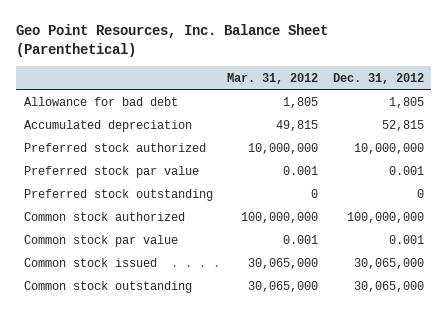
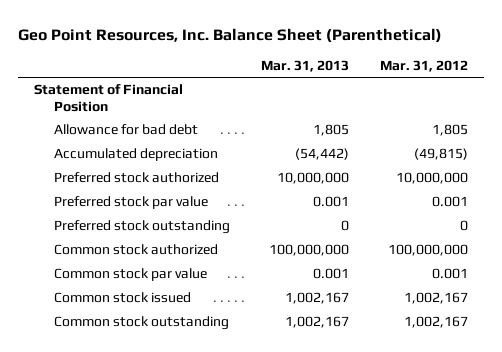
- | Mar. 31, 2012 | Dec. 31, 2012
+ | Mar. 31, 2013 | Mar. 31, 2012
+ Statement of Financial Position
- Accumulated depreciation | 49,815 | 52,815
+ Accumulated depreciation | (54,442) | (49,815)
- Common stock issued | 30,065,000 | 30,065,000
- Common stock outstanding | 30,065,000 | 30,065,000
+ Common stock issued | 1,002,167 | 1,002,167
+ Common stock outstanding | 1,002,167 | 1,002,167

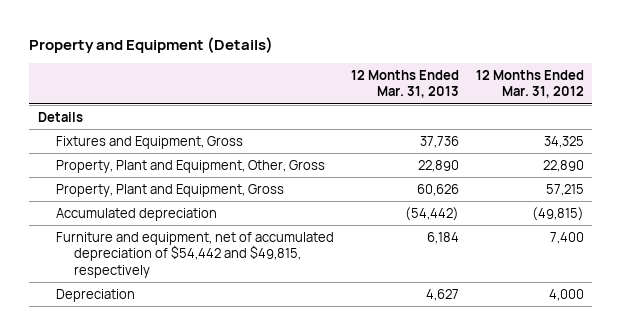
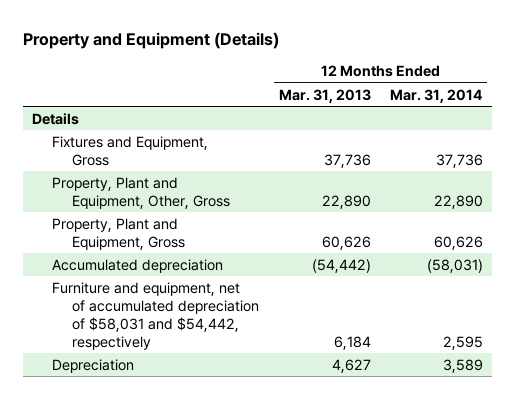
- | 12 Months Ended Mar. 31, 2013 | 12 Months Ended Mar. 31, 2012
+ | 12 Months Ended Mar. 31, 2013 | 12 Months Ended Mar. 31, 2014
- Furniture and equipment, net of accumulated depreciation of $54,442 and $49,815, respectively | 6,184 | 7,400
+ Furniture and equipment, net of accumulated depreciation of $58,031 and $54,442, respectively | 6,184 | 2,595

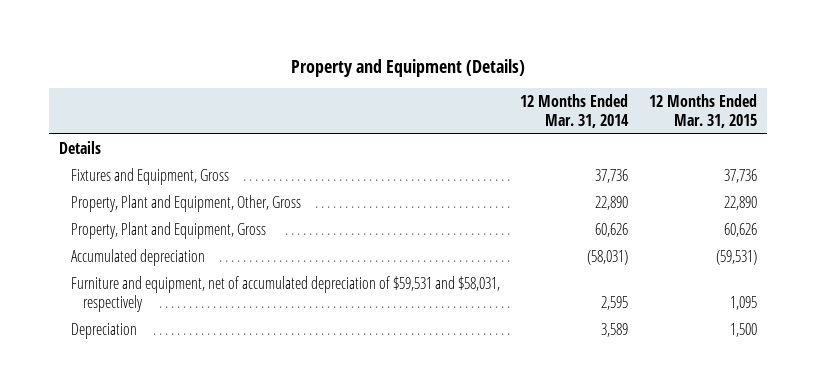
- | 12 Months Ended Mar. 31, 2013 | 12 Months Ended Mar. 31, 2014
+ | 12 Months Ended Mar. 31, 2014 | 12 Months Ended Mar. 31, 2015
- Furniture and equipment, net of accumulated depreciation of $58,031 and $54,442, respectively | 6,184 | 2,595
+ Furniture and equipment, net of accumulated depreciation of $59,531 and $58,031, respectively | 2,595 | 1,095

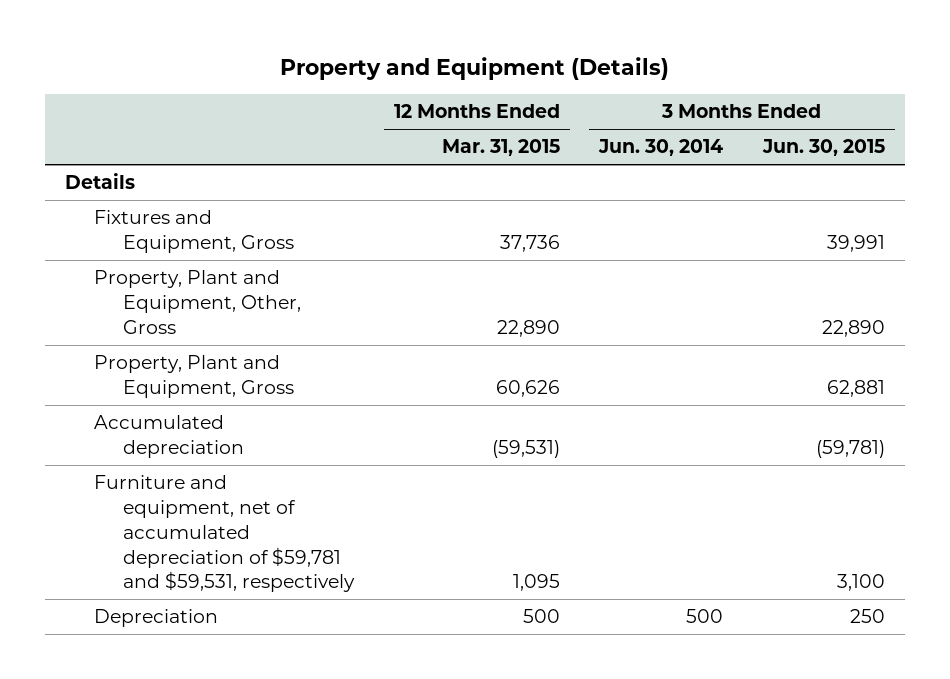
- | 12 Months Ended Mar. 31, 2014 | 12 Months Ended Mar. 31, 2015
+ | 12 Months Ended Mar. 31, 2015 | 3 Months Ended Jun. 30, 2014 | 3 Months Ended Jun. 30, 2015
- Furniture and equipment, net of accumulated depreciation of $59,531 and $58,031, respectively | 2,595 | 1,095
- Depreciation | 3,589 | 1,500
+ Furniture and equipment, net of accumulated depreciation of $59,781 and $59,531, respectively | 1,095 | | 3,100
+ Depreciation | 500 | 500 | 250

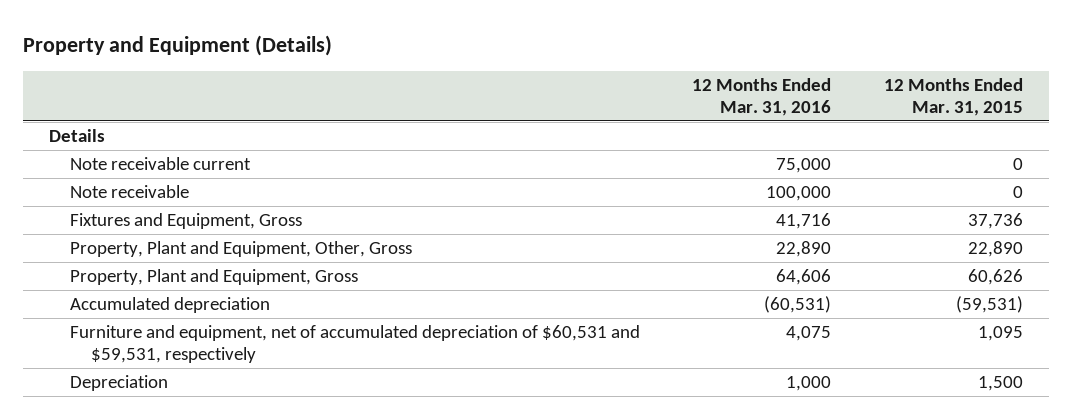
- | 12 Months Ended Mar. 31, 2015 | 3 Months Ended Jun. 30, 2014 | 3 Months Ended Jun. 30, 2015
+ | 12 Months Ended Mar. 31, 2016 | 12 Months Ended Mar. 31, 2015
+ Note receivable current | 75,000 | 0
+ Note receivable | 100,000 | 0
- Furniture and equipment, net of accumulated depreciation of $59,781 and $59,531, respectively | 1,095 | | 3,100
- Depreciation | 500 | 500 | 250
+ Furniture and equipment, net of accumulated depreciation of $60,531 and $59,531, respectively | 4,075 | 1,095
+ Depreciation | 1,000 | 1,500

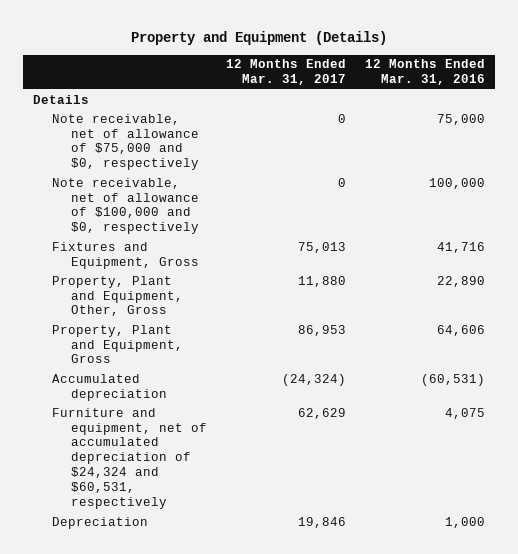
- | 12 Months Ended Mar. 31, 2016 | 12 Months Ended Mar. 31, 2015
+ | 12 Months Ended Mar. 31, 2017 | 12 Months Ended Mar. 31, 2016
- Note receivable current | 75,000 | 0
- Note receivable | 100,000 | 0
+ Note receivable, net of allowance of $75,000 and $0, respectively | 0 | 75,000
+ Note receivable, net of allowance of $100,000 and $0, respectively | 0 | 100,000
- Furniture and equipment, net of accumulated depreciation of $60,531 and $59,531, respectively | 4,075 | 1,095
+ Furniture and equipment, net of accumulated depreciation of $24,324 and $60,531, respectively | 62,629 | 4,075

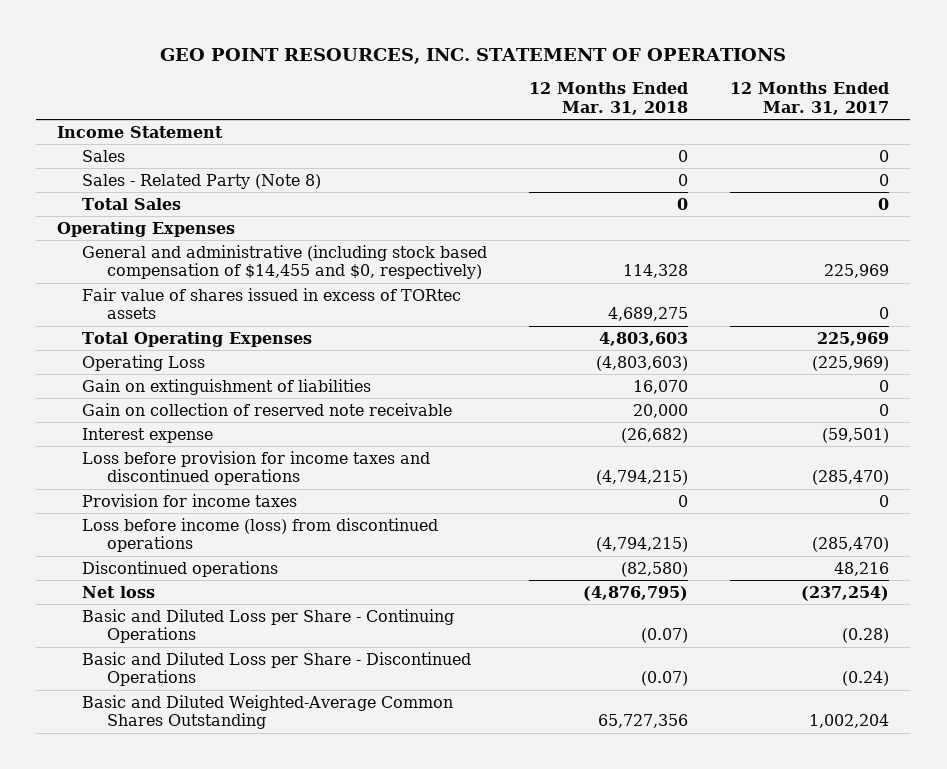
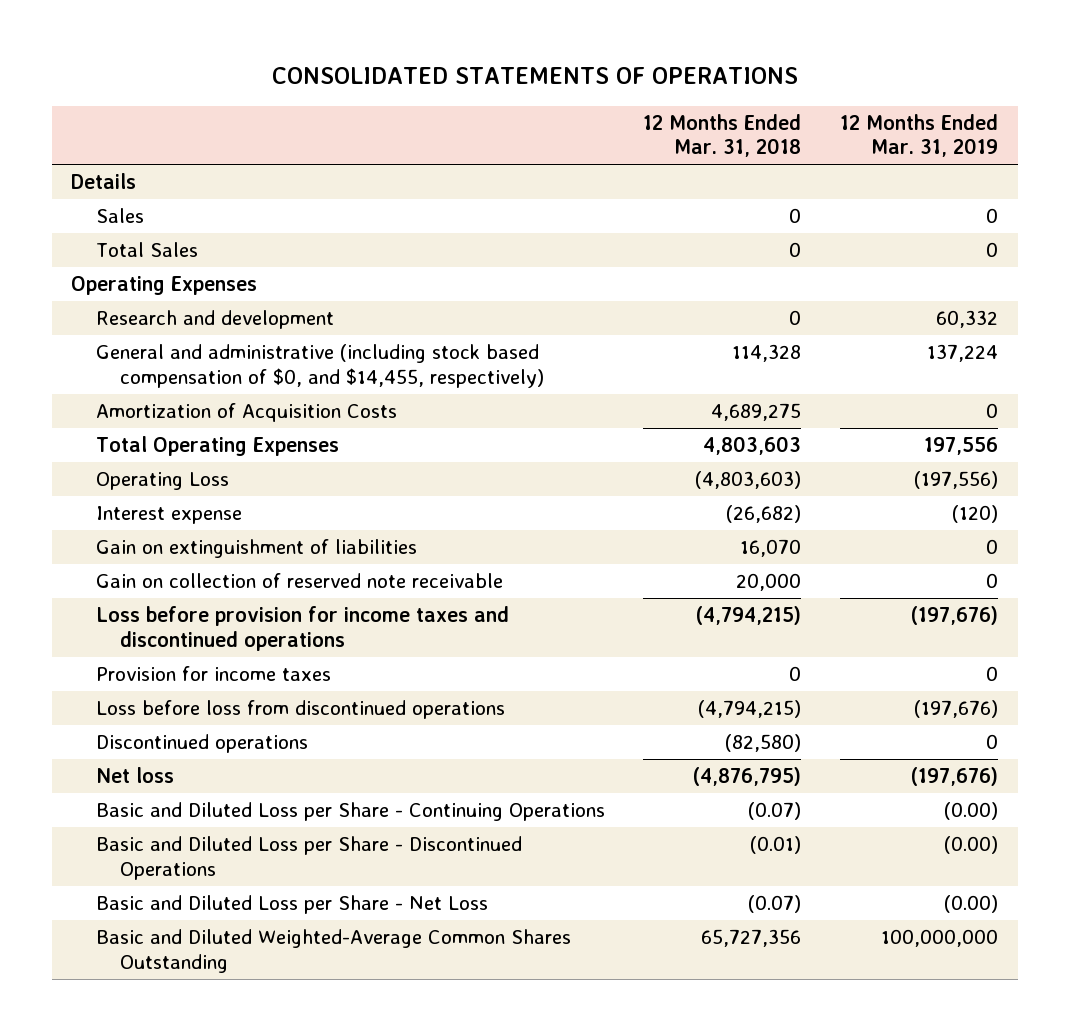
- GEO POINT RESOURCES, INC. STATEMENT OF OPERATIONS
+ CONSOLIDATED STATEMENTS OF OPERATIONS
- | 12 Months Ended Mar. 31, 2018 | 12 Months Ended Mar. 31, 2017
+ | 12 Months Ended Mar. 31, 2018 | 12 Months Ended Mar. 31, 2019
- Income Statement
+ Details
- Sales - Related Party (Note 8) | 0 | 0
- General and administrative (including stock based compensation of $14,455 and $0, respectively) | 114,328 | 225,969
- Fair value of shares issued in excess of TORtec assets | 4,689,275 | 0
+ Research and development | 0 | 60,332
+ General and administrative (including stock based compensation of $0, and $14,455, respectively) | 114,328 | 137,224
+ Amortization of Acquisition Costs | 4,689,275 | 0
moved up: Interest expense | (26,682) | (120)
- Loss before income (loss) from discontinued operations | (4,794,215) | (285,470)
+ Loss before loss from discontinued operations | (4,794,215) | (197,676)
- Basic and Diluted Loss per Share - Discontinued Operations | (0.07) | (0.24)
+ Basic and Diluted Loss per Share - Discontinued Operations | (0.01) | (0.00)
+ Basic and Diluted Loss per Share - Net Loss | (0.07) | (0.00)

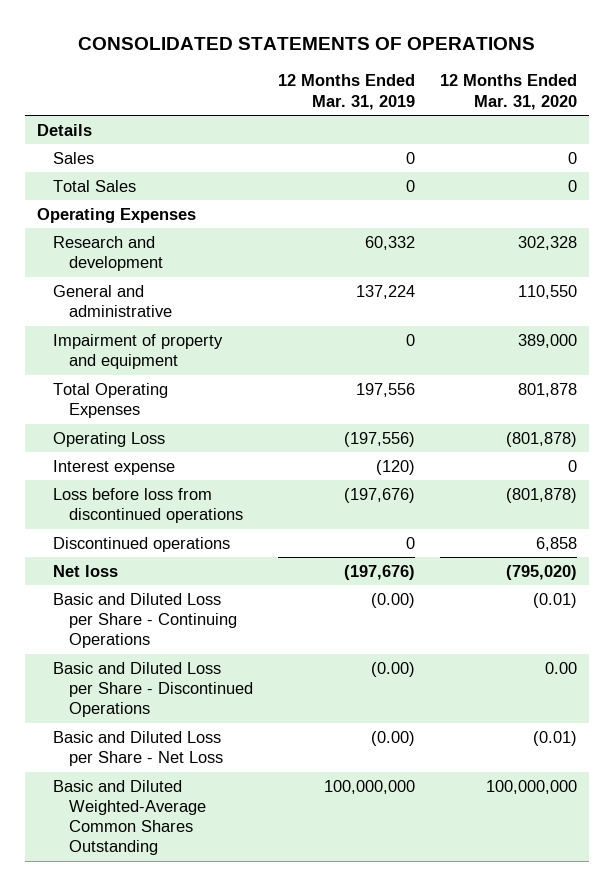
- | 12 Months Ended Mar. 31, 2018 | 12 Months Ended Mar. 31, 2019
+ | 12 Months Ended Mar. 31, 2019 | 12 Months Ended Mar. 31, 2020
- General and administrative (including stock based compensation of $0, and $14,455, respectively) | 114,328 | 137,224
- Amortization of Acquisition Costs | 4,689,275 | 0
+ General and administrative | 137,224 | 110,550
+ Impairment of property and equipment | 0 | 389,000
- Gain on extinguishment of liabilities | 16,070 | 0
- Gain on collection of reserved note receivable | 20,000 | 0
- Loss before provision for income taxes and discontinued operations | (4,794,215) | (197,676)
- Provision for income taxes | 0 | 0

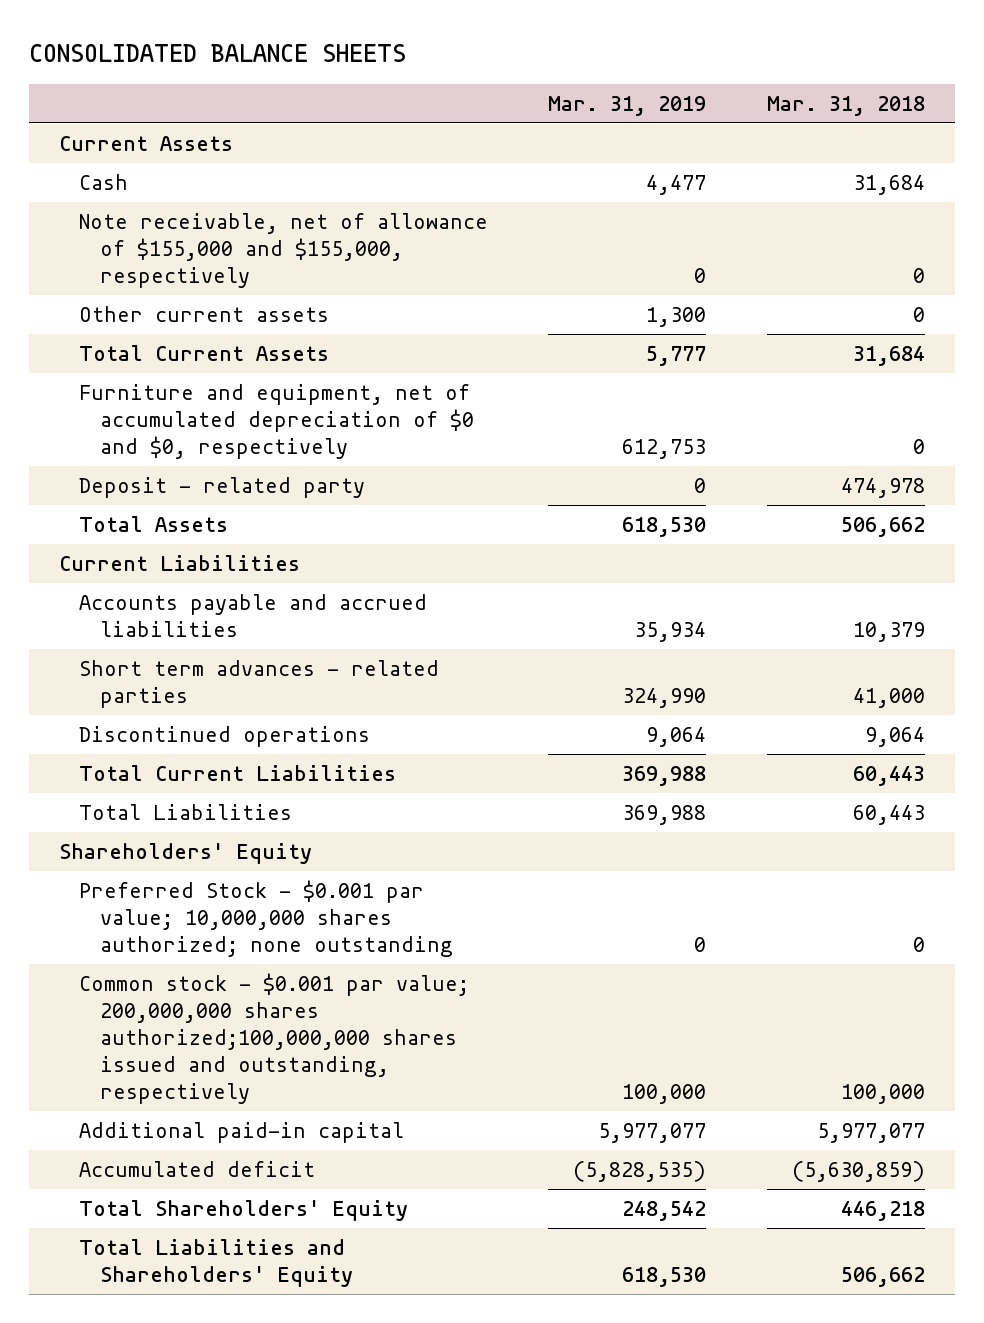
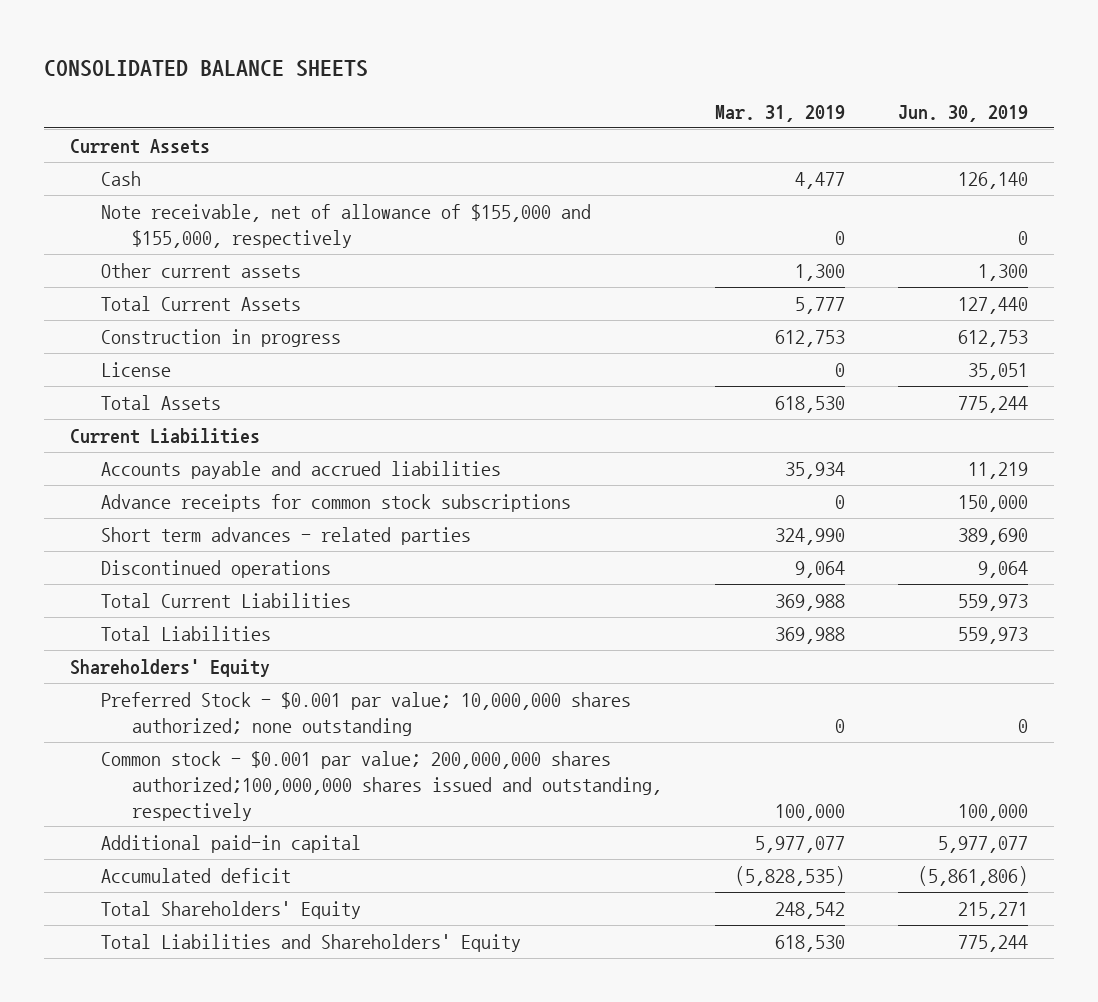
- | Mar. 31, 2019 | Mar. 31, 2018
+ | Mar. 31, 2019 | Jun. 30, 2019
- Furniture and equipment, net of accumulated depreciation of $0 and $0, respectively | 612,753 | 0
- Deposit - related party | 0 | 474,978
+ Construction in progress | 612,753 | 612,753
+ License | 0 | 35,051
+ Advance receipts for common stock subscriptions | 0 | 150,000

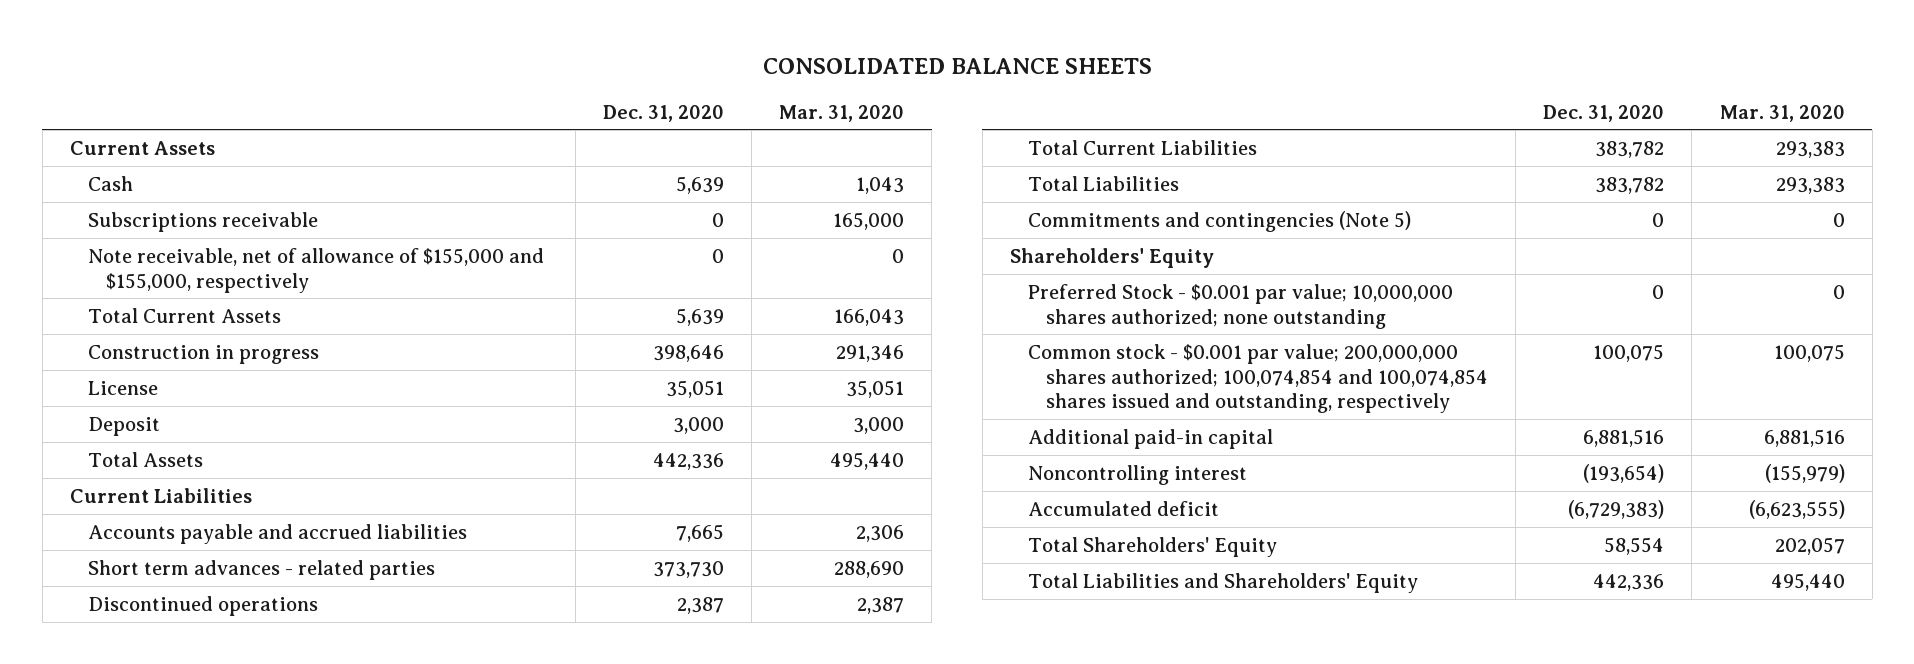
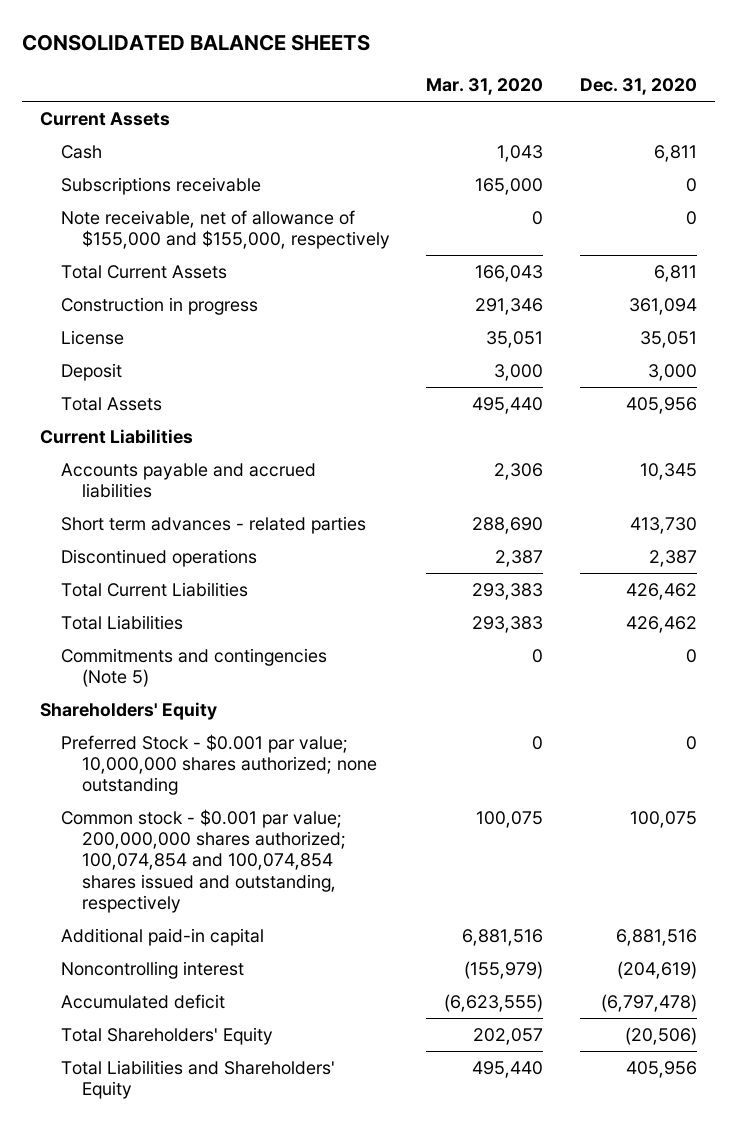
- | Dec. 31, 2020 | Mar. 31, 2020
+ | Mar. 31, 2020 | Dec. 31, 2020
- Cash | 5,639 | 1,043
+ Cash | 1,043 | 6,811
- Total Current Assets | 5,639 | 166,043
- Construction in progress | 398,646 | 291,346
+ Total Current Assets | 166,043 | 6,811
+ Construction in progress | 291,346 | 361,094
- Total Assets | 442,336 | 495,440
+ Total Assets | 495,440 | 405,956
- Accounts payable and accrued liabilities | 7,665 | 2,306
- Short term advances - related parties | 373,730 | 288,690
+ Accounts payable and accrued liabilities | 2,306 | 10,345
+ Short term advances - related parties | 288,690 | 413,730
- Total Current Liabilities | 383,782 | 293,383
- Total Liabilities | 383,782 | 293,383
+ Total Current Liabilities | 293,383 | 426,462
+ Total Liabilities | 293,383 | 426,462
- Noncontrolling interest | (193,654) | (155,979)
- Accumulated deficit | (6,729,383) | (6,623,555)
- Total Shareholders' Equity | 58,554 | 202,057
- Total Liabilities and Shareholders' Equity | 442,336 | 495,440
+ Noncontrolling interest | (155,979) | (204,619)
+ Accumulated deficit | (6,623,555) | (6,797,478)
+ Total Shareholders' Equity | 202,057 | (20,506)
+ Total Liabilities and Shareholders' Equity | 495,440 | 405,956

